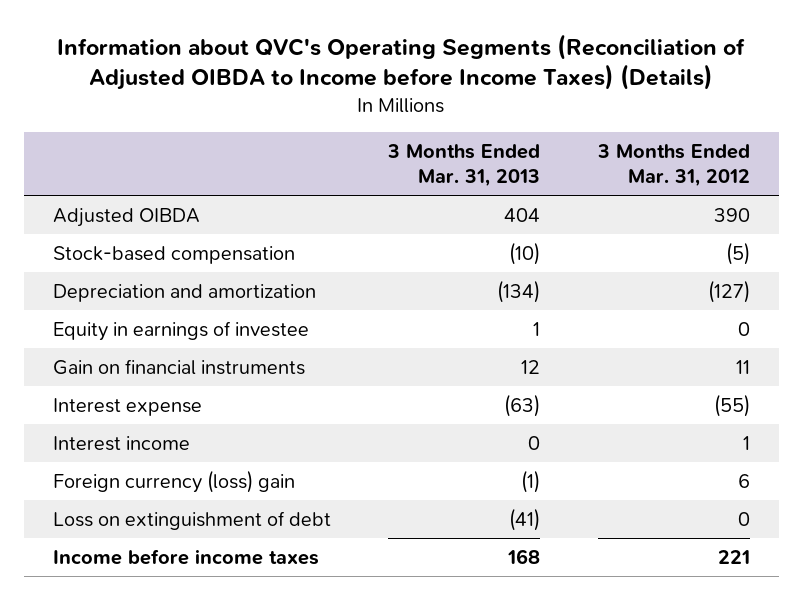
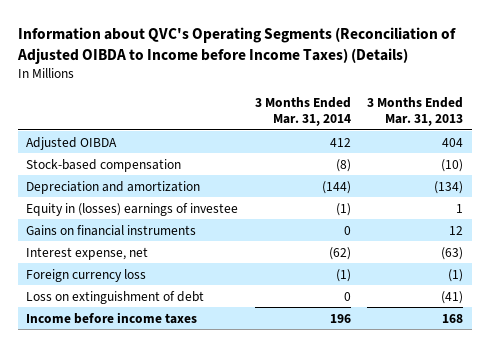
- | 3 Months Ended Mar. 31, 2013 | 3 Months Ended Mar. 31, 2012
+ | 3 Months Ended Mar. 31, 2014 | 3 Months Ended Mar. 31, 2013
- Equity in earnings of investee | 1 | 0
- Gain on financial instruments | 12 | 11
- Interest expense | (63) | (55)
- Interest income | 0 | 1
- Foreign currency (loss) gain | (1) | 6
+ Equity in (losses) earnings of investee | (1) | 1
+ Gains on financial instruments | 0 | 12
+ Interest expense, net | (62) | (63)
+ Foreign currency loss | (1) | (1)

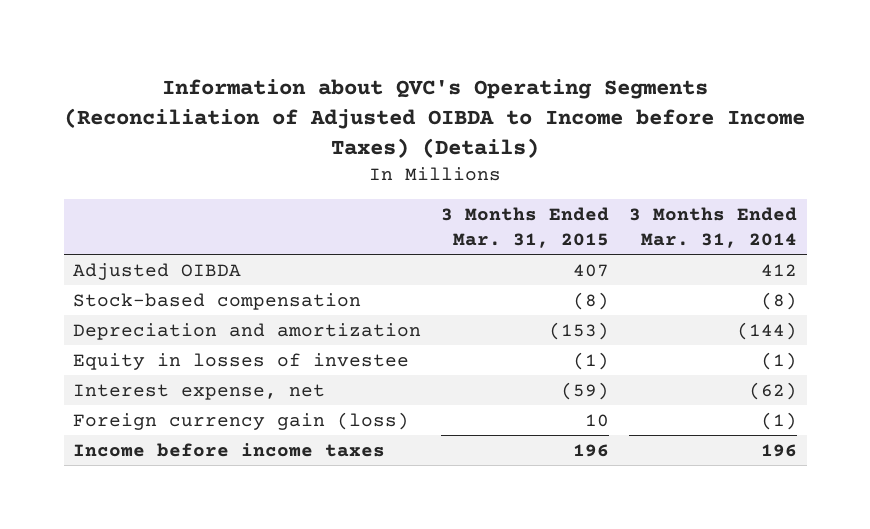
- | 3 Months Ended Mar. 31, 2014 | 3 Months Ended Mar. 31, 2013
+ | 3 Months Ended Mar. 31, 2015 | 3 Months Ended Mar. 31, 2014
- Equity in (losses) earnings of investee | (1) | 1
- Gains on financial instruments | 0 | 12
+ Equity in losses of investee | (1) | (1)
- Foreign currency loss | (1) | (1)
- Loss on extinguishment of debt | 0 | (41)
+ Foreign currency gain (loss) | 10 | (1)

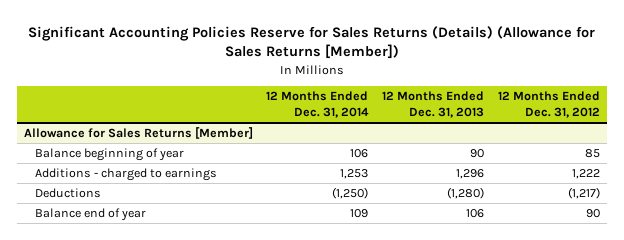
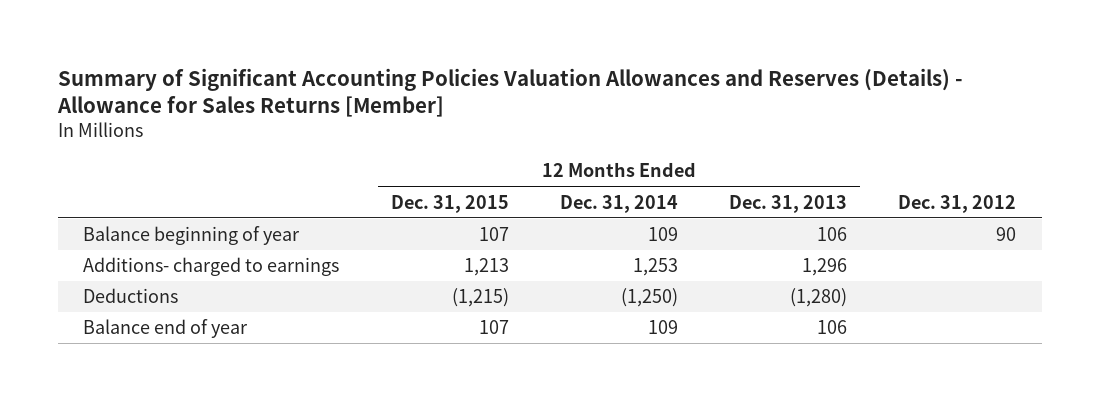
- Significant Accounting Policies Reserve for Sales Returns (Details) (Allowance for Sales Returns [Member])
+ Summary of Significant Accounting Policies Valuation Allowances and Reserves (Details) - Allowance for Sales Returns [Member]
- | 12 Months Ended Dec. 31, 2014 | 12 Months Ended Dec. 31, 2013 | 12 Months Ended Dec. 31, 2012
+ | 12 Months Ended Dec. 31, 2015 | 12 Months Ended Dec. 31, 2014 | 12 Months Ended Dec. 31, 2013 | Dec. 31, 2012
- Allowance for Sales Returns [Member]
- Balance beginning of year | 106 | 90 | 85
- Additions - charged to earnings | 1,253 | 1,296 | 1,222
+ Balance beginning of year | 107 | 109 | 106 | 90
+ Additions- charged to earnings | 1,213 | 1,253 | 1,296 |

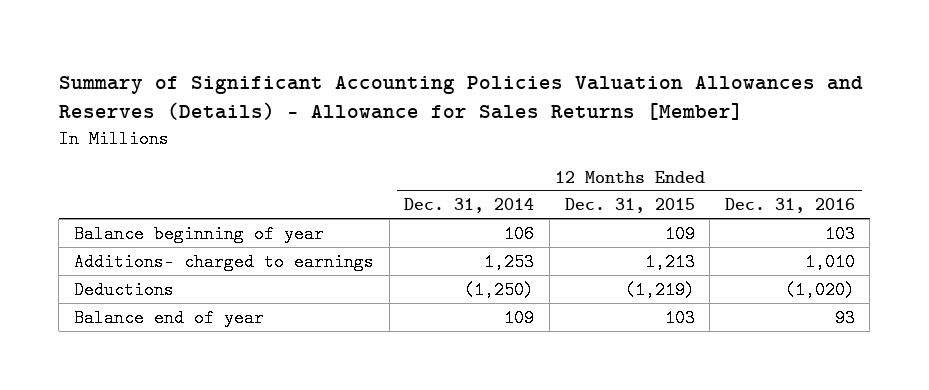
- | 12 Months Ended Dec. 31, 2015 | 12 Months Ended Dec. 31, 2014 | 12 Months Ended Dec. 31, 2013 | Dec. 31, 2012
+ | 12 Months Ended Dec. 31, 2014 | 12 Months Ended Dec. 31, 2015 | 12 Months Ended Dec. 31, 2016
- Balance beginning of year | 107 | 109 | 106 | 90
+ Balance beginning of year | 106 | 109 | 103
- Deductions | (1,215) | (1,250) | (1,280) |
- Balance end of year | 107 | 109 | 106 |
+ Deductions | (1,250) | (1,219) | (1,020)
+ Balance end of year | 109 | 103 | 93

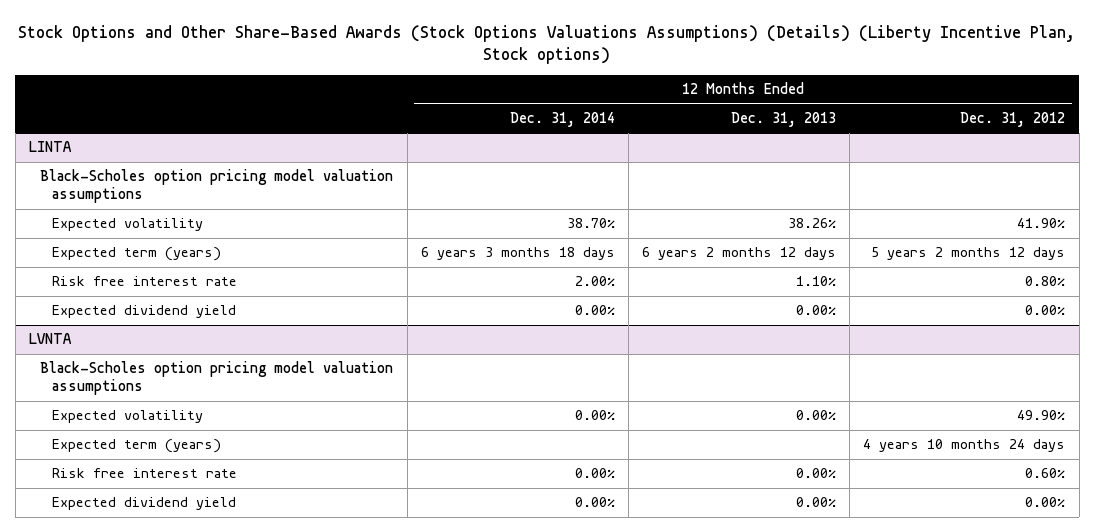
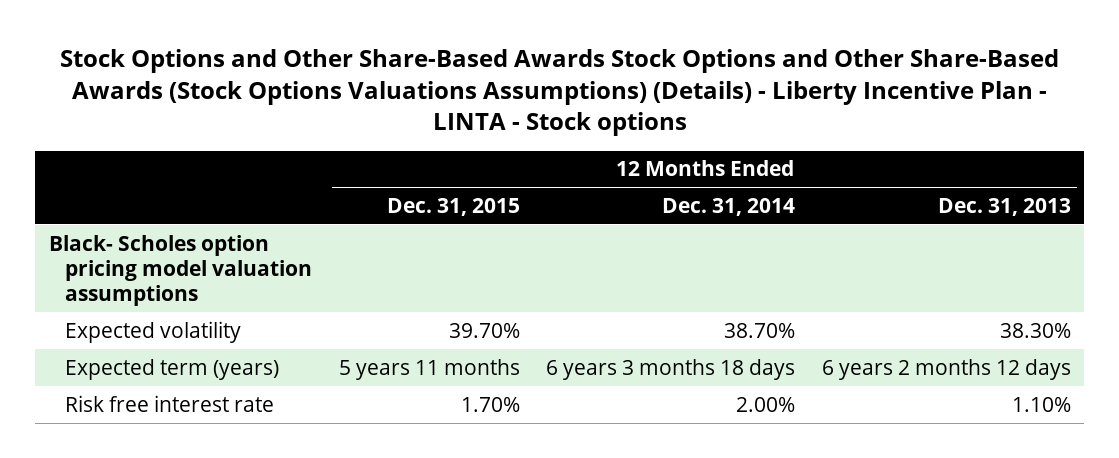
- Stock Options and Other Share-Based Awards (Stock Options Valuations Assumptions) (Details) (Liberty Incentive Plan, Stock options)
+ Stock Options and Other Share-Based Awards Stock Options and Other Share-Based Awards (Stock Options Valuations Assumptions) (Details) - Liberty Incentive Plan - LINTA - Stock options
- | 12 Months Ended Dec. 31, 2014 | 12 Months Ended Dec. 31, 2013 | 12 Months Ended Dec. 31, 2012
+ | 12 Months Ended Dec. 31, 2015 | 12 Months Ended Dec. 31, 2014 | 12 Months Ended Dec. 31, 2013
- LINTA
- Black-Scholes option pricing model valuation assumptions
- Expected volatility | 38.70% | 38.26% | 41.90%
+ Black- Scholes option pricing model valuation assumptions
+ Expected volatility | 39.70% | 38.70% | 38.30%
- Expected dividend yield | 0.00% | 0.00% | 0.00%
- LVNTA
- Black-Scholes option pricing model valuation assumptions
- Expected volatility | 0.00% | 0.00% | 49.90%
- Expected term (years) | | | 4 years 10 months 24 days
- Risk free interest rate | 0.00% | 0.00% | 0.60%
- Expected dividend yield | 0.00% | 0.00% | 0.00%

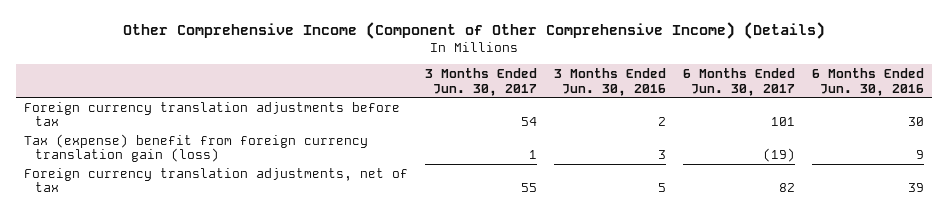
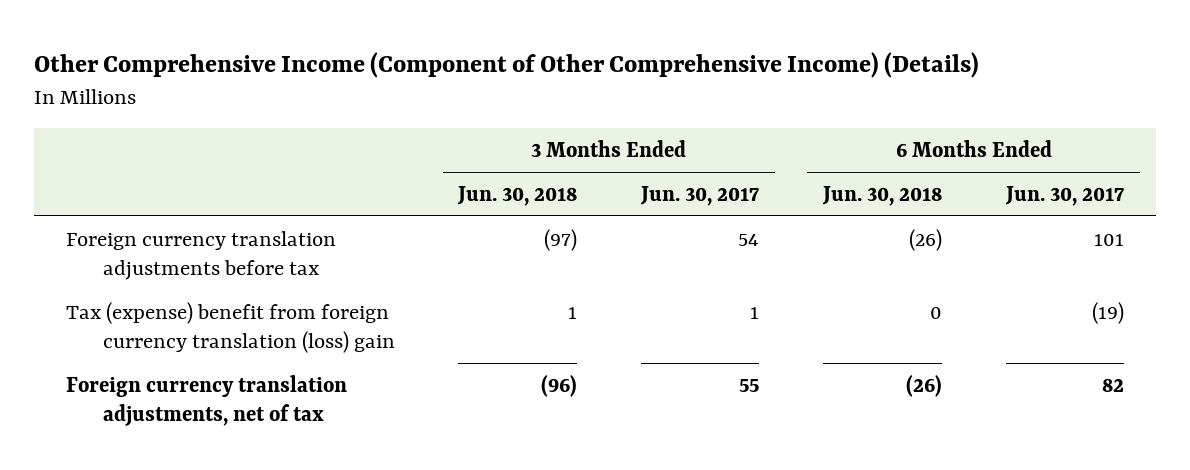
- | 3 Months Ended Jun. 30, 2017 | 3 Months Ended Jun. 30, 2016 | 6 Months Ended Jun. 30, 2017 | 6 Months Ended Jun. 30, 2016
+ | 3 Months Ended Jun. 30, 2018 | 3 Months Ended Jun. 30, 2017 | 6 Months Ended Jun. 30, 2018 | 6 Months Ended Jun. 30, 2017
- Tax (expense) benefit from foreign currency translation gain (loss) | 1 | 3 | (19) | 9
+ Tax (expense) benefit from foreign currency translation (loss) gain | 1 | 1 | 0 | (19)

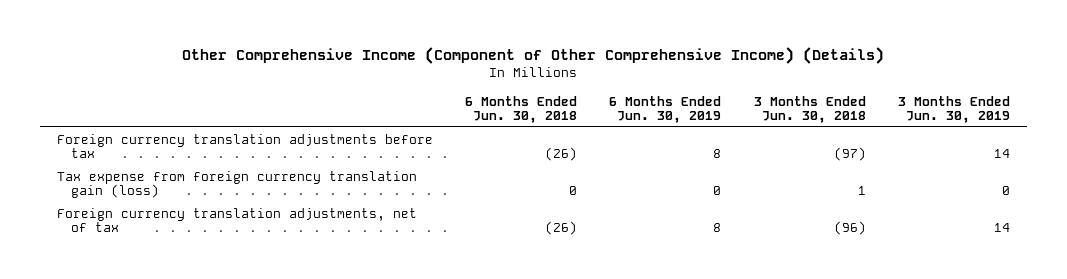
- | 3 Months Ended Jun. 30, 2018 | 3 Months Ended Jun. 30, 2017 | 6 Months Ended Jun. 30, 2018 | 6 Months Ended Jun. 30, 2017
+ | 6 Months Ended Jun. 30, 2018 | 6 Months Ended Jun. 30, 2019 | 3 Months Ended Jun. 30, 2018 | 3 Months Ended Jun. 30, 2019
- Tax (expense) benefit from foreign currency translation (loss) gain | 1 | 1 | 0 | (19)
+ Tax expense from foreign currency translation gain (loss) | 0 | 0 | 1 | 0

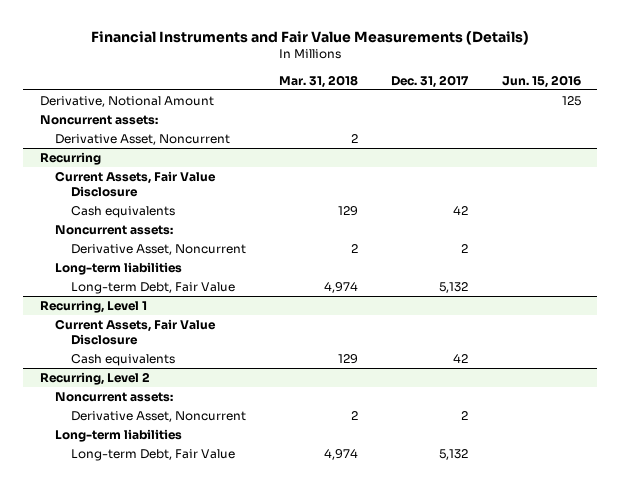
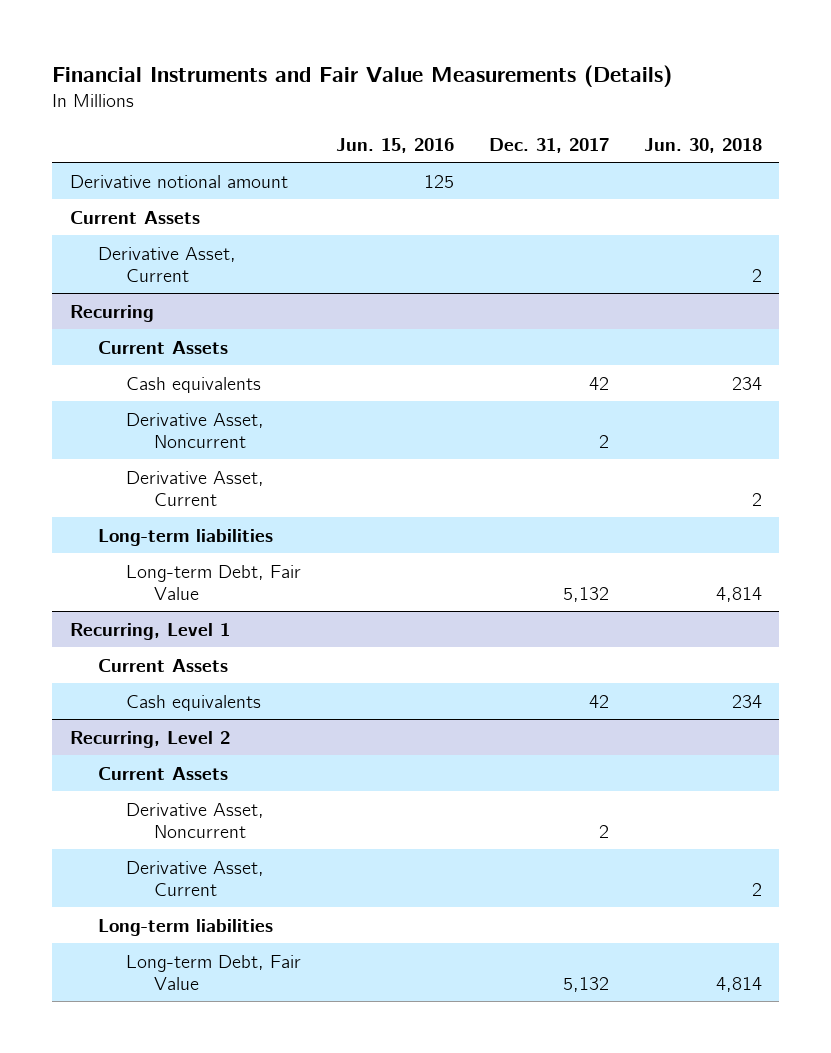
- | Mar. 31, 2018 | Dec. 31, 2017 | Jun. 15, 2016
+ | Jun. 15, 2016 | Dec. 31, 2017 | Jun. 30, 2018
- Derivative, Notional Amount | | | 125
- Noncurrent assets:
- Derivative Asset, Noncurrent | 2 | |
+ Derivative notional amount | 125 | |
+ Current Assets
+ Derivative Asset, Current | | | 2
@ Recurring
- Current Assets, Fair Value Disclosure
+ Current Assets
- Noncurrent assets:
+ Derivative Asset, Current | | | 2
@ Recurring, Level 1
- Current Assets, Fair Value Disclosure
+ Current Assets
@ Recurring, Level 2
- Noncurrent assets:
+ Current Assets
+ Derivative Asset, Current | | | 2

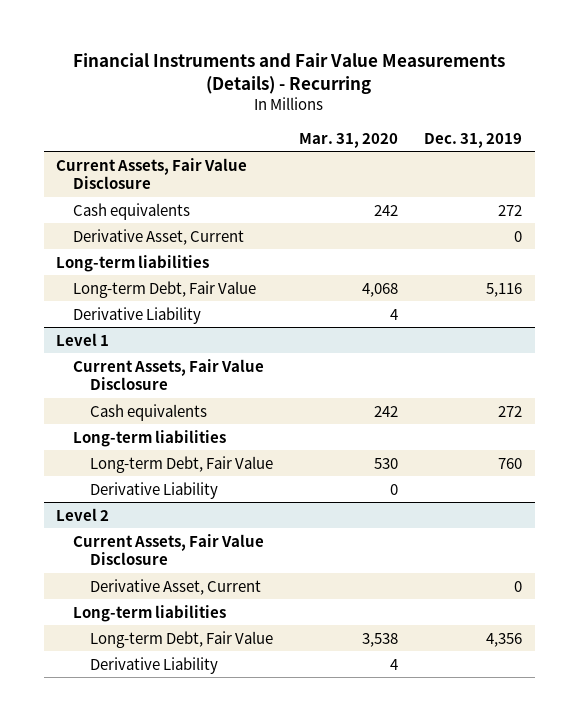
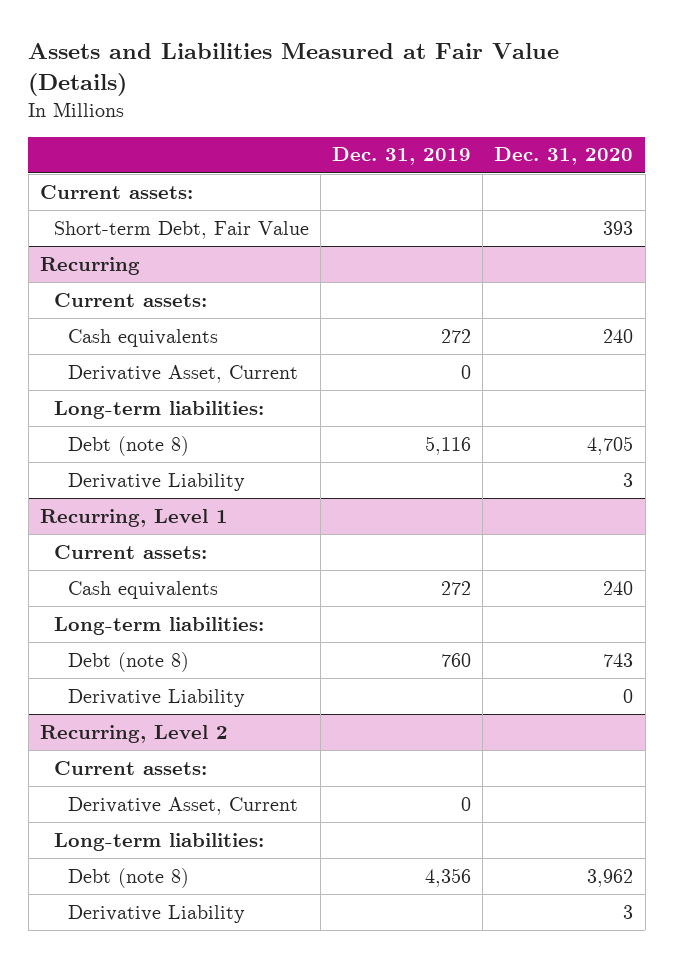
- Financial Instruments and Fair Value Measurements (Details) - Recurring
+ Assets and Liabilities Measured at Fair Value (Details)
- | Mar. 31, 2020 | Dec. 31, 2019
+ | Dec. 31, 2019 | Dec. 31, 2020
- Current Assets, Fair Value Disclosure
+ Current assets:
+ Short-term Debt, Fair Value | | 393
+ Recurring
+ Current assets:
- Long-term liabilities
- Long-term Debt, Fair Value | 4,068 | 5,116
+ Long-term liabilities:
+ Debt (note 8) | 5,116 | 4,705
- Level 1
- Current Assets, Fair Value Disclosure
+ Recurring, Level 1
+ Current assets:
- Long-term liabilities
- Long-term Debt, Fair Value | 530 | 760
+ Long-term liabilities:
+ Debt (note 8) | 760 | 743
- Level 2
- Current Assets, Fair Value Disclosure
+ Recurring, Level 2
+ Current assets:
- Long-term liabilities
- Long-term Debt, Fair Value | 3,538 | 4,356
+ Long-term liabilities:
+ Debt (note 8) | 4,356 | 3,962

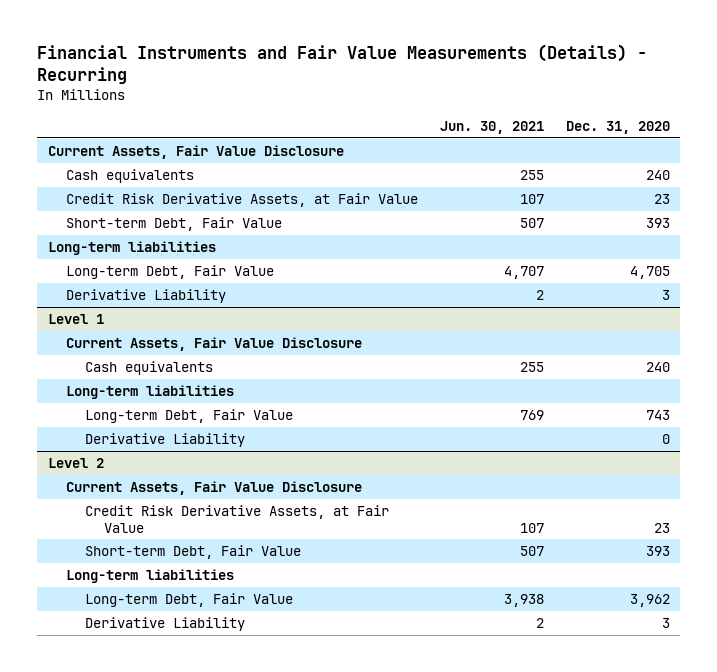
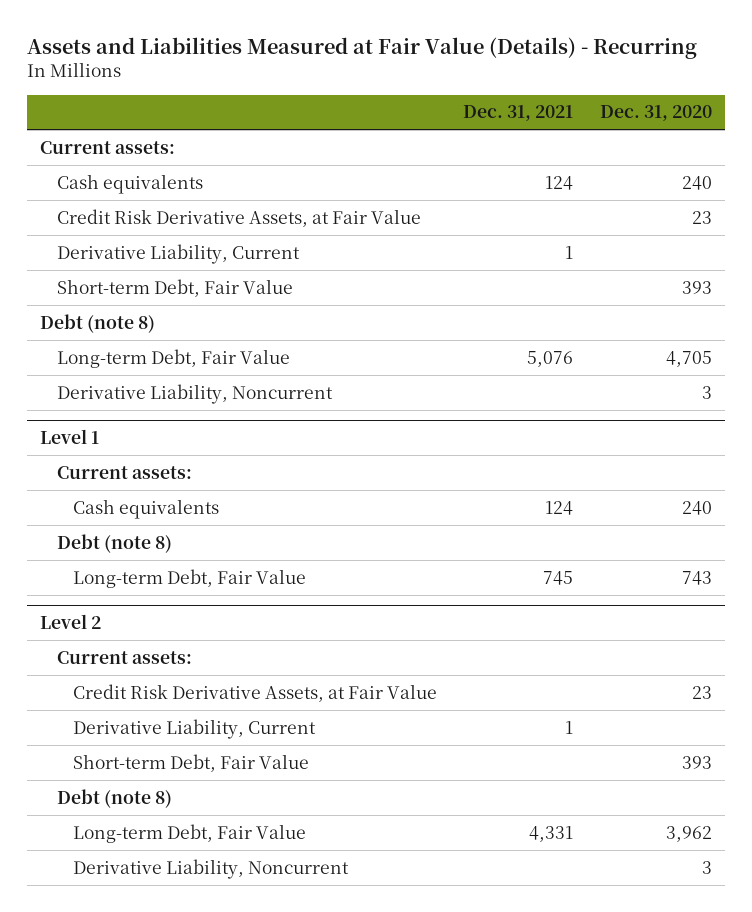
- Financial Instruments and Fair Value Measurements (Details) - Recurring
+ Assets and Liabilities Measured at Fair Value (Details) - Recurring
- | Jun. 30, 2021 | Dec. 31, 2020
+ | Dec. 31, 2021 | Dec. 31, 2020
- Current Assets, Fair Value Disclosure
+ Current assets:
+ Derivative Liability, Current | 1 |
- Long-term liabilities
+ Debt (note 8)
- Derivative Liability | 2 | 3
+ Derivative Liability, Noncurrent | | 3
@ Level 1
- Current Assets, Fair Value Disclosure
+ Current assets:
- Long-term liabilities
+ Debt (note 8)
- Derivative Liability | | 0
@ Level 2
- Current Assets, Fair Value Disclosure
+ Current assets:
+ Derivative Liability, Current | 1 |
- Long-term liabilities
+ Debt (note 8)
- Derivative Liability | 2 | 3
+ Derivative Liability, Noncurrent | | 3

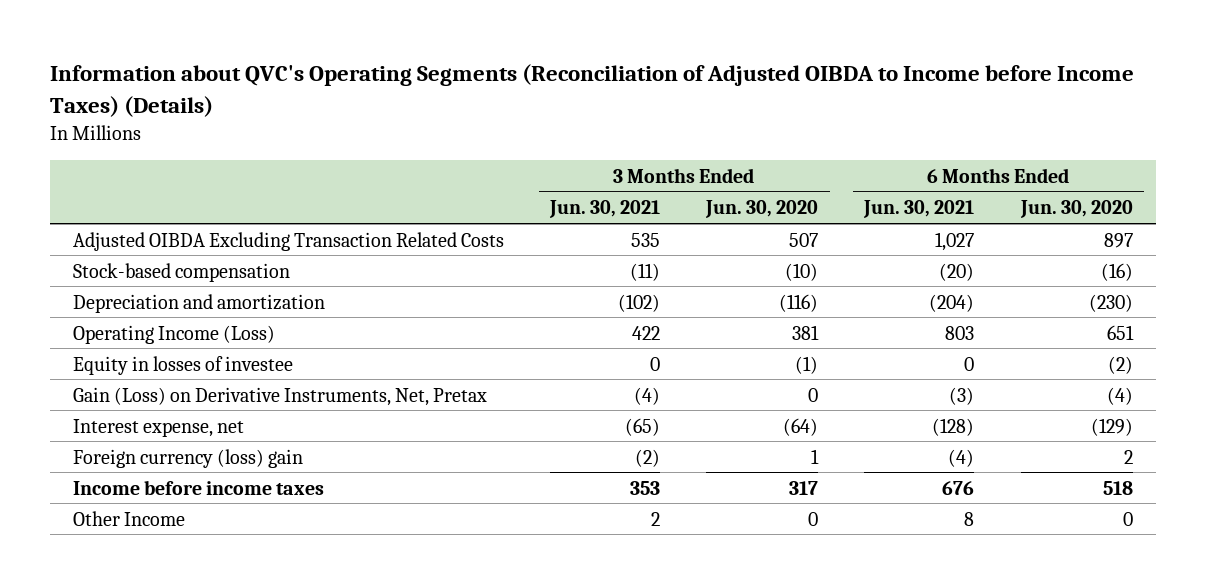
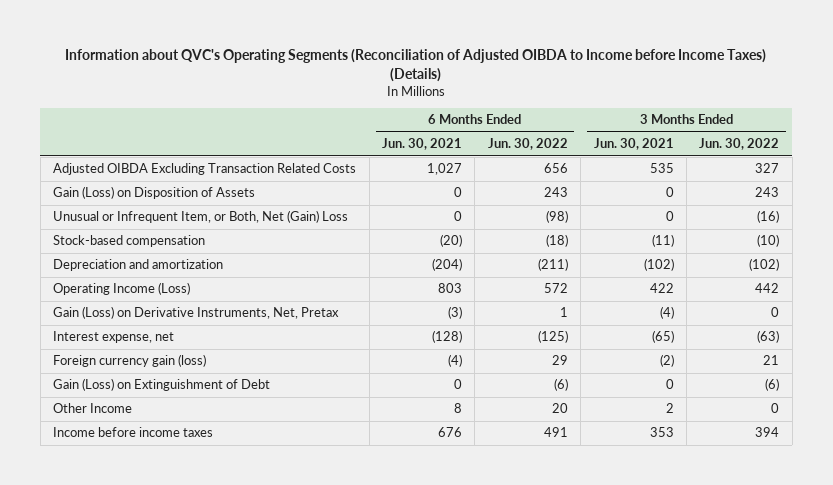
- | 3 Months Ended Jun. 30, 2021 | 3 Months Ended Jun. 30, 2020 | 6 Months Ended Jun. 30, 2021 | 6 Months Ended Jun. 30, 2020
+ | 6 Months Ended Jun. 30, 2021 | 6 Months Ended Jun. 30, 2022 | 3 Months Ended Jun. 30, 2021 | 3 Months Ended Jun. 30, 2022
+ Gain (Loss) on Disposition of Assets | 0 | 243 | 0 | 243
+ Unusual or Infrequent Item, or Both, Net (Gain) Loss | 0 | (98) | 0 | (16)
- Equity in losses of investee | 0 | (1) | 0 | (2)
- Foreign currency (loss) gain | (2) | 1 | (4) | 2
+ Foreign currency gain (loss) | (4) | 29 | (2) | 21
+ Gain (Loss) on Extinguishment of Debt | 0 | (6) | 0 | (6)
moved down: Income before income taxes | 676 | 491 | 353 | 394

